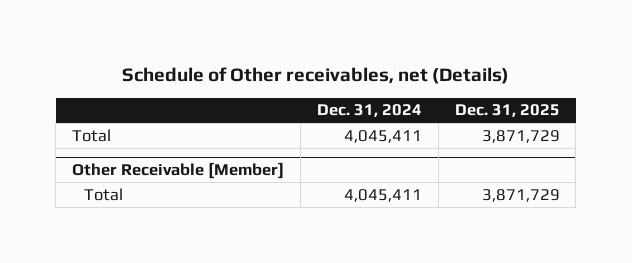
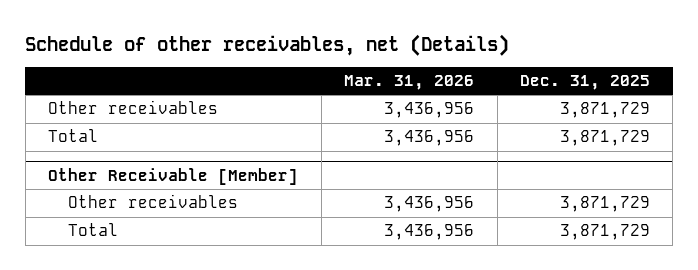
- Schedule of Other receivables, net (Details)
+ Schedule of other receivables, net (Details)
- | Dec. 31, 2024 | Dec. 31, 2025
+ | Mar. 31, 2026 | Dec. 31, 2025
+ Other receivables | 3,436,956 | 3,871,729
@ Other Receivable [Member]
+ Other receivables | 3,436,956 | 3,871,729

